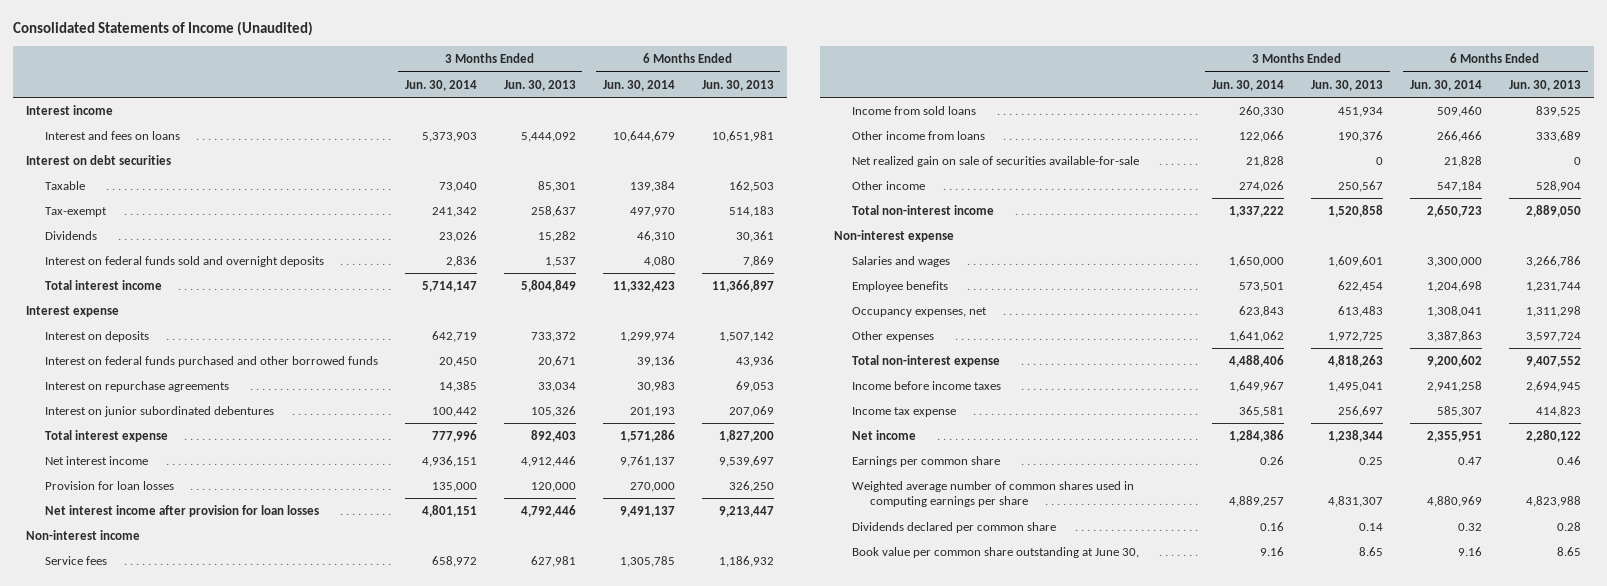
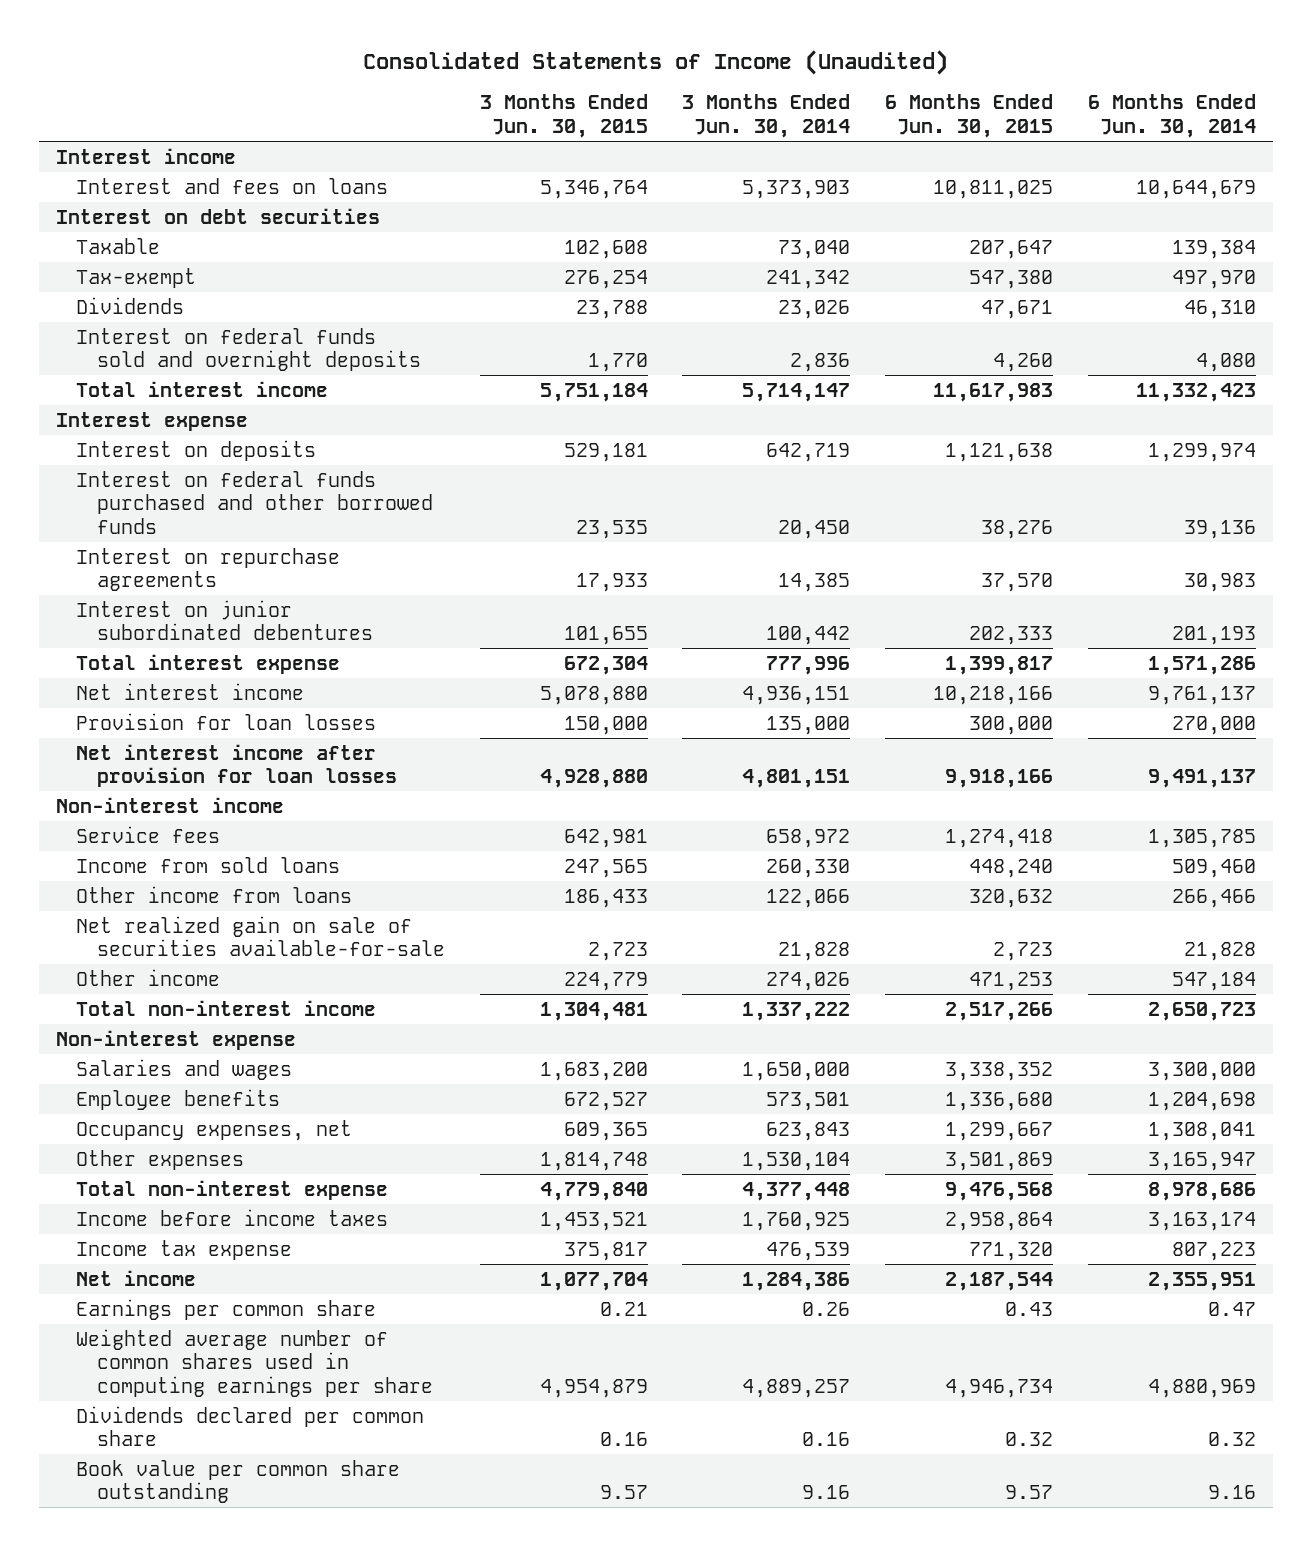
- | 3 Months Ended Jun. 30, 2014 | 3 Months Ended Jun. 30, 2013 | 6 Months Ended Jun. 30, 2014 | 6 Months Ended Jun. 30, 2013
+ | 3 Months Ended Jun. 30, 2015 | 3 Months Ended Jun. 30, 2014 | 6 Months Ended Jun. 30, 2015 | 6 Months Ended Jun. 30, 2014
- Other expenses | 1,641,062 | 1,972,725 | 3,387,863 | 3,597,724
- Total non-interest expense | 4,488,406 | 4,818,263 | 9,200,602 | 9,407,552
- Income before income taxes | 1,649,967 | 1,495,041 | 2,941,258 | 2,694,945
- Income tax expense | 365,581 | 256,697 | 585,307 | 414,823
+ Other expenses | 1,814,748 | 1,530,104 | 3,501,869 | 3,165,947
+ Total non-interest expense | 4,779,840 | 4,377,448 | 9,476,568 | 8,978,686
+ Income before income taxes | 1,453,521 | 1,760,925 | 2,958,864 | 3,163,174
+ Income tax expense | 375,817 | 476,539 | 771,320 | 807,223
- Book value per common share outstanding at June 30, | 9.16 | 8.65 | 9.16 | 8.65
+ Book value per common share outstanding | 9.57 | 9.16 | 9.57 | 9.16

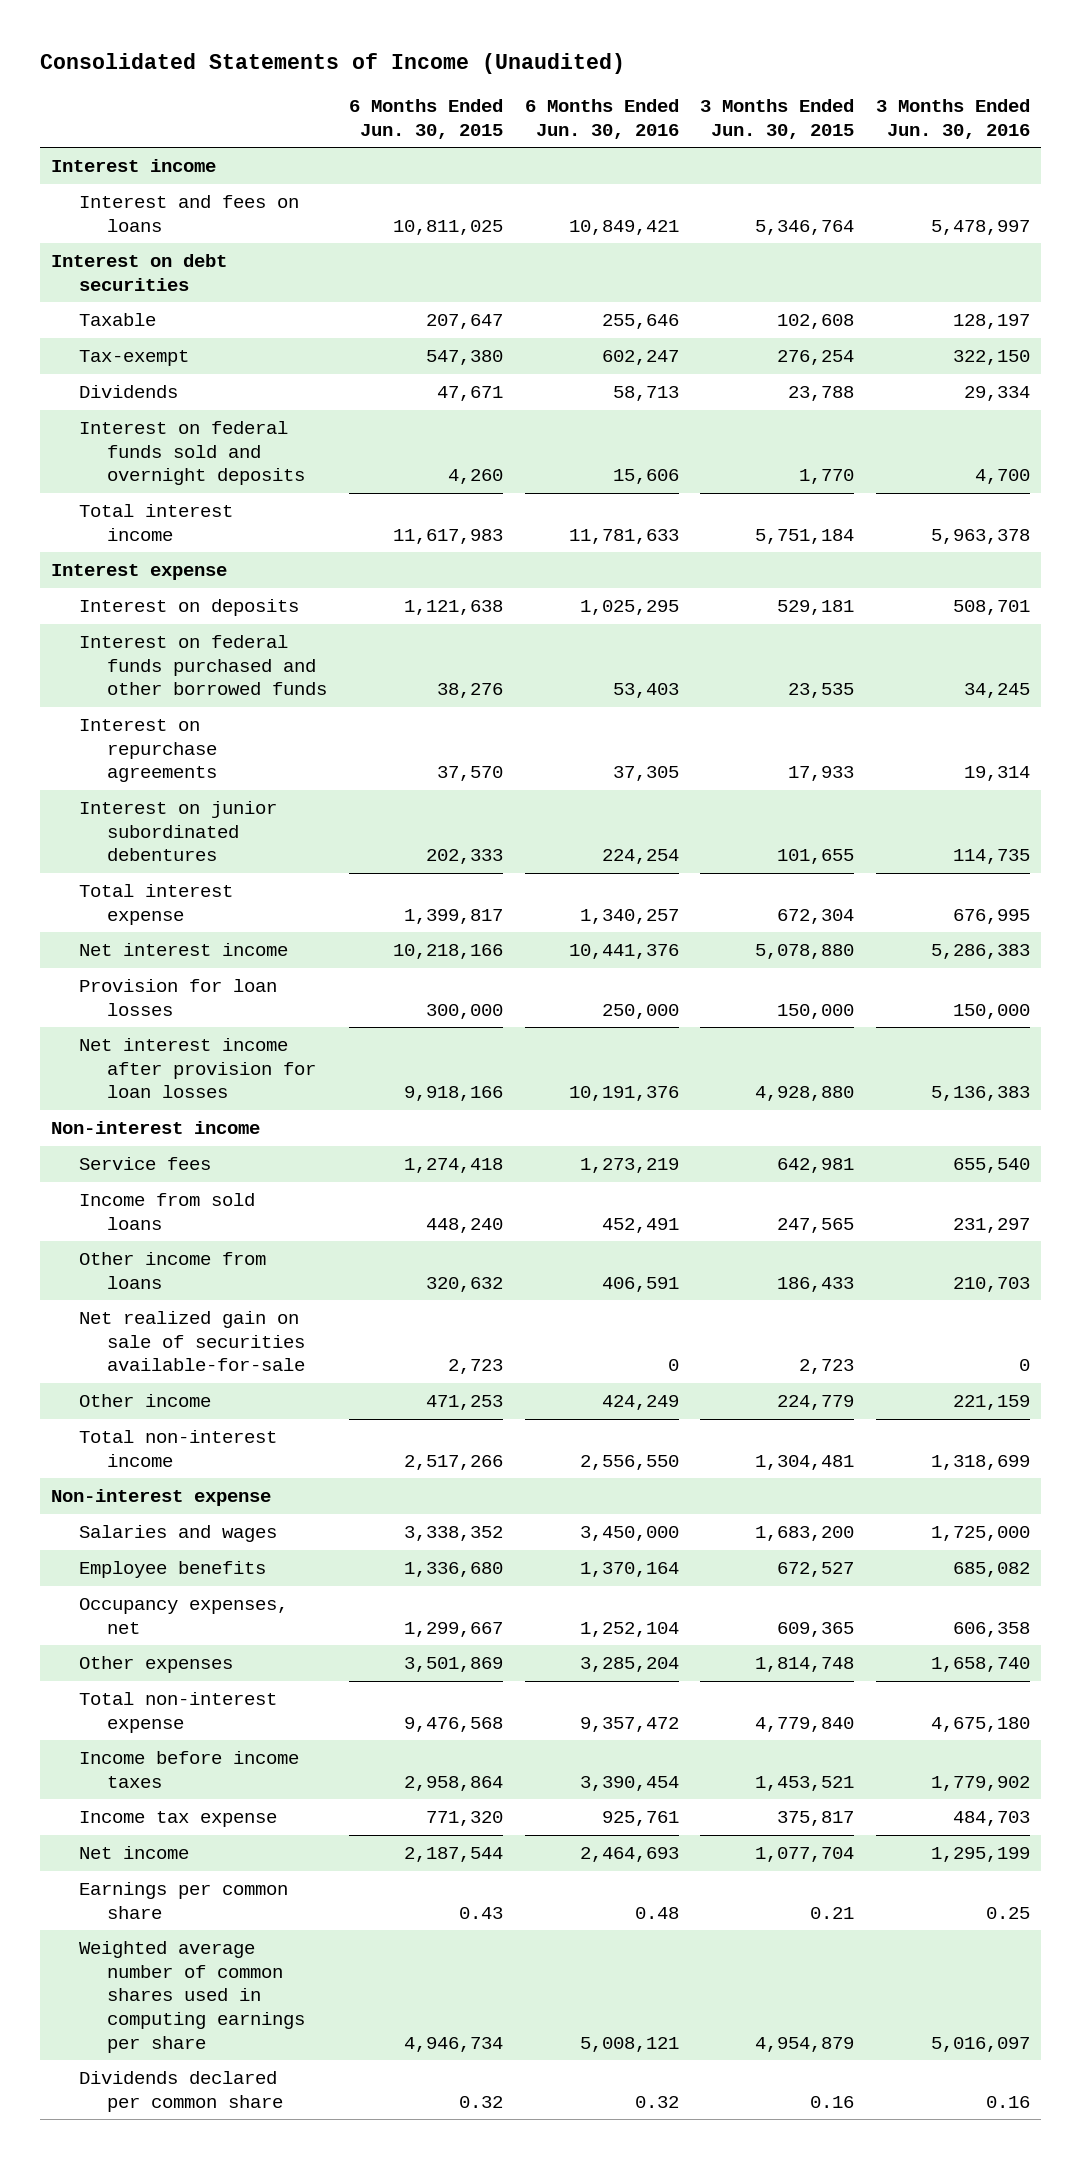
- | 3 Months Ended Jun. 30, 2015 | 3 Months Ended Jun. 30, 2014 | 6 Months Ended Jun. 30, 2015 | 6 Months Ended Jun. 30, 2014
+ | 6 Months Ended Jun. 30, 2015 | 6 Months Ended Jun. 30, 2016 | 3 Months Ended Jun. 30, 2015 | 3 Months Ended Jun. 30, 2016
- Book value per common share outstanding | 9.57 | 9.16 | 9.57 | 9.16

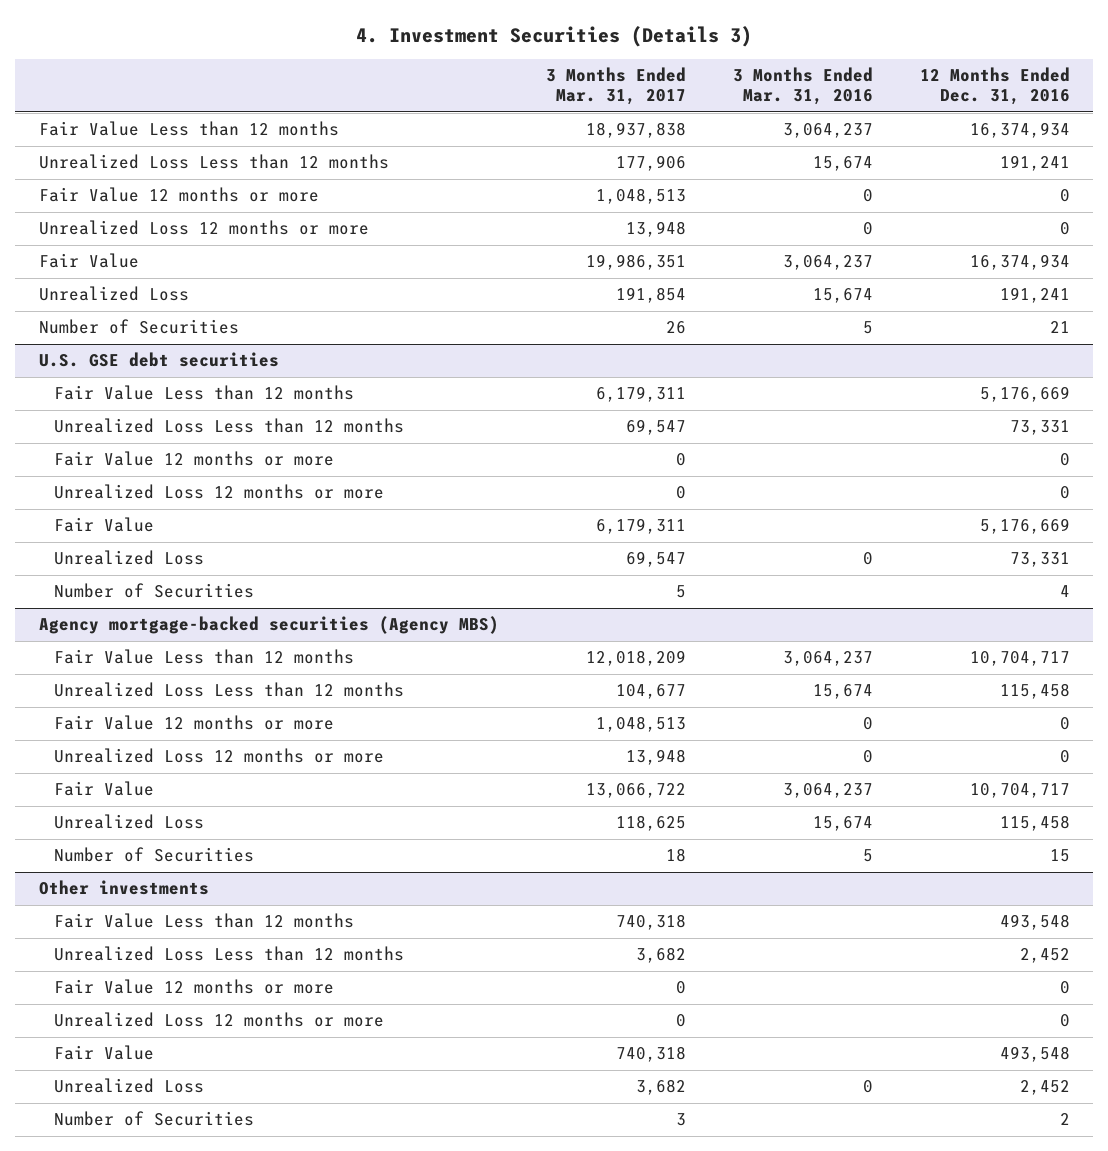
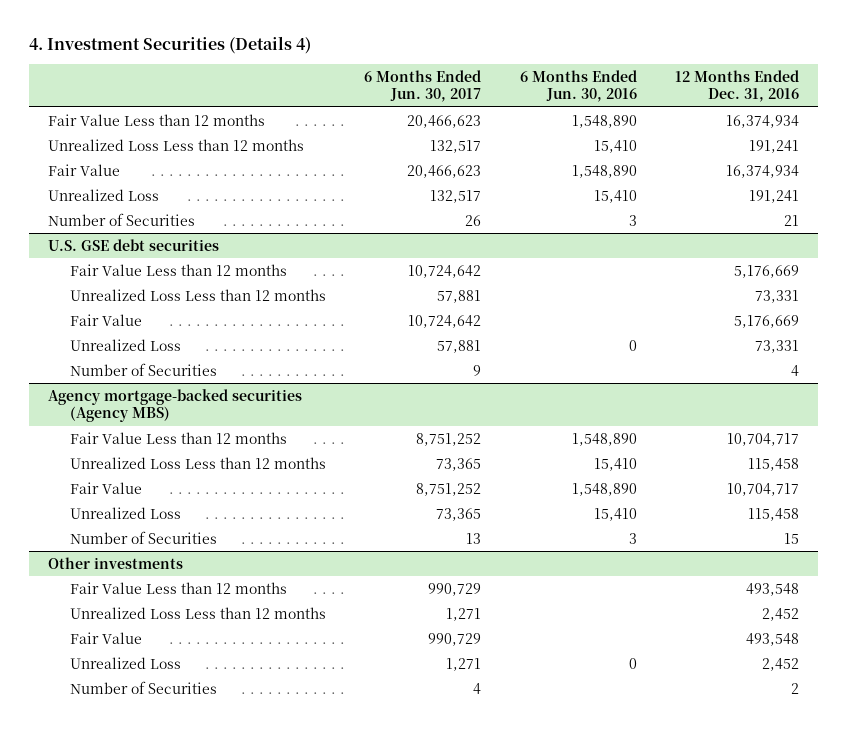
- 4. Investment Securities (Details 3)
+ 4. Investment Securities (Details 4)
- | 3 Months Ended Mar. 31, 2017 | 3 Months Ended Mar. 31, 2016 | 12 Months Ended Dec. 31, 2016
+ | 6 Months Ended Jun. 30, 2017 | 6 Months Ended Jun. 30, 2016 | 12 Months Ended Dec. 31, 2016
- Fair Value 12 months or more | 1,048,513 | 0 | 0
- Unrealized Loss 12 months or more | 13,948 | 0 | 0
@ U.S. GSE debt securities
- Fair Value 12 months or more | 0 | | 0
- Unrealized Loss 12 months or more | 0 | | 0
@ Agency mortgage-backed securities (Agency MBS)
- Fair Value 12 months or more | 1,048,513 | 0 | 0
- Unrealized Loss 12 months or more | 13,948 | 0 | 0
@ Other investments
- Fair Value 12 months or more | 0 | | 0
- Unrealized Loss 12 months or more | 0 | | 0

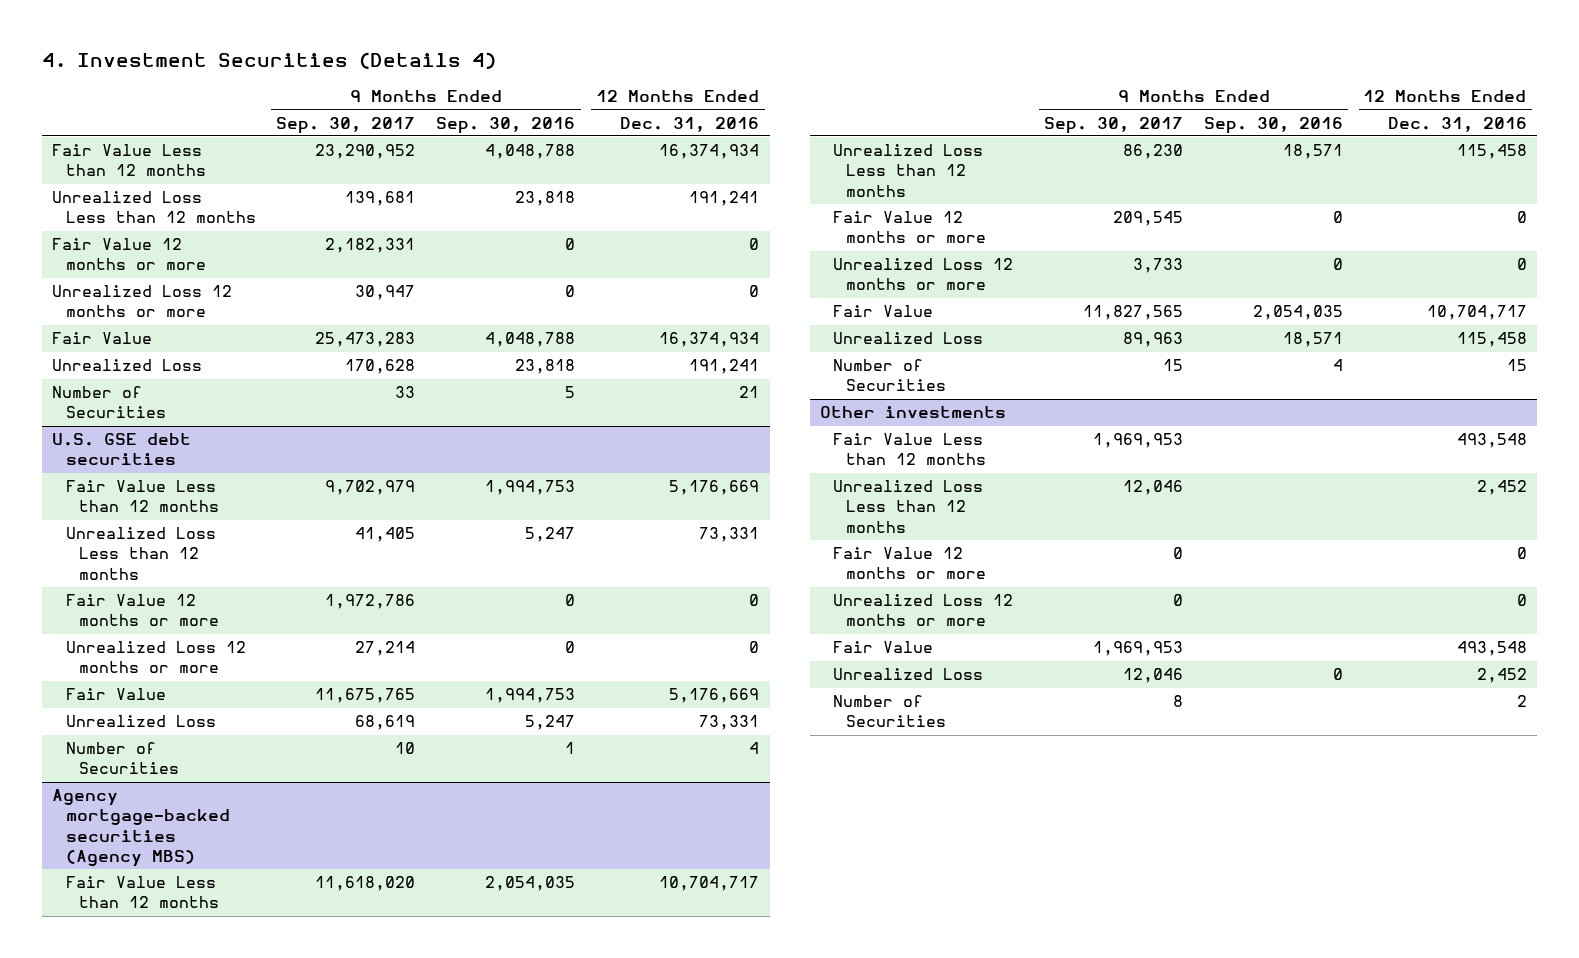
- | 6 Months Ended Jun. 30, 2017 | 6 Months Ended Jun. 30, 2016 | 12 Months Ended Dec. 31, 2016
+ | 9 Months Ended Sep. 30, 2017 | 9 Months Ended Sep. 30, 2016 | 12 Months Ended Dec. 31, 2016
+ Fair Value 12 months or more | 2,182,331 | 0 | 0
+ Unrealized Loss 12 months or more | 30,947 | 0 | 0
@ U.S. GSE debt securities
+ Fair Value 12 months or more | 1,972,786 | 0 | 0
+ Unrealized Loss 12 months or more | 27,214 | 0 | 0
@ Agency mortgage-backed securities (Agency MBS)
+ Fair Value 12 months or more | 209,545 | 0 | 0
+ Unrealized Loss 12 months or more | 3,733 | 0 | 0
@ Other investments
+ Fair Value 12 months or more | 0 | | 0
+ Unrealized Loss 12 months or more | 0 | | 0

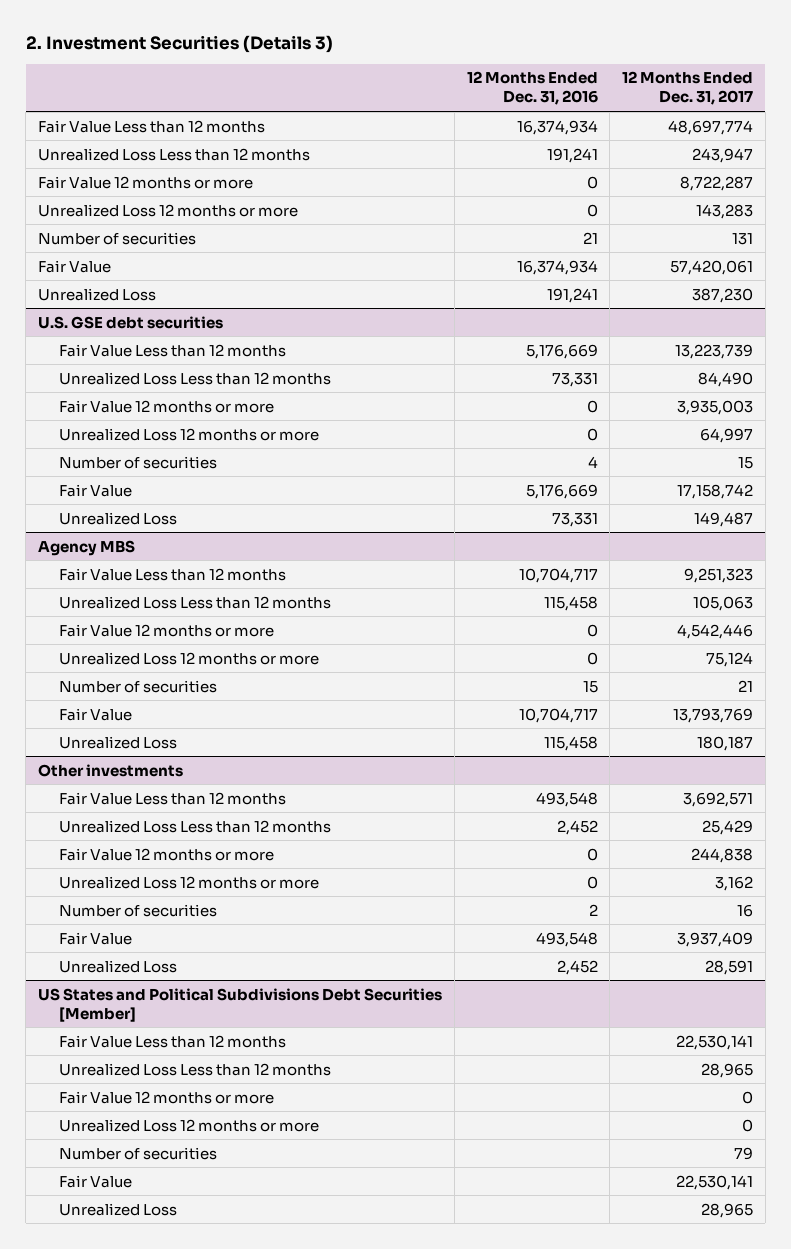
- 4. Investment Securities (Details 4)
+ 2. Investment Securities (Details 3)
- | 9 Months Ended Sep. 30, 2017 | 9 Months Ended Sep. 30, 2016 | 12 Months Ended Dec. 31, 2016
+ | 12 Months Ended Dec. 31, 2016 | 12 Months Ended Dec. 31, 2017
+ Number of securities | 21 | 131
- Number of Securities | 33 | 5 | 21
@ U.S. GSE debt securities
+ Number of securities | 4 | 15
- Number of Securities | 10 | 1 | 4
- Agency mortgage-backed securities (Agency MBS)
+ Agency MBS
+ Number of securities | 15 | 21
- Number of Securities | 15 | 4 | 15
@ Other investments
+ Number of securities | 2 | 16
- Number of Securities | 8 | | 2
+ US States and Political Subdivisions Debt Securities [Member]
+ Fair Value Less than 12 months | | 22,530,141
+ Unrealized Loss Less than 12 months | | 28,965
+ Fair Value 12 months or more | | 0
+ Unrealized Loss 12 months or more | | 0
+ Number of securities | | 79
+ Fair Value | | 22,530,141
+ Unrealized Loss | | 28,965

